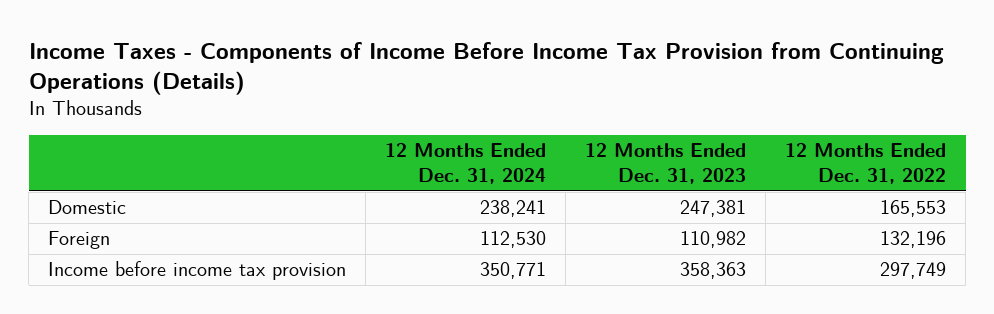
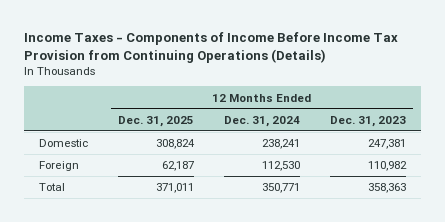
- | 12 Months Ended Dec. 31, 2024 | 12 Months Ended Dec. 31, 2023 | 12 Months Ended Dec. 31, 2022
+ | 12 Months Ended Dec. 31, 2025 | 12 Months Ended Dec. 31, 2024 | 12 Months Ended Dec. 31, 2023
- Income before income tax provision | 350,771 | 358,363 | 297,749
+ Total | 371,011 | 350,771 | 358,363

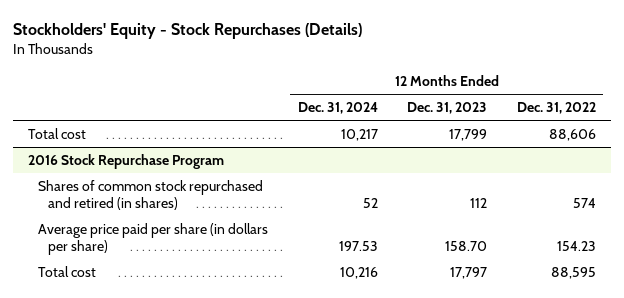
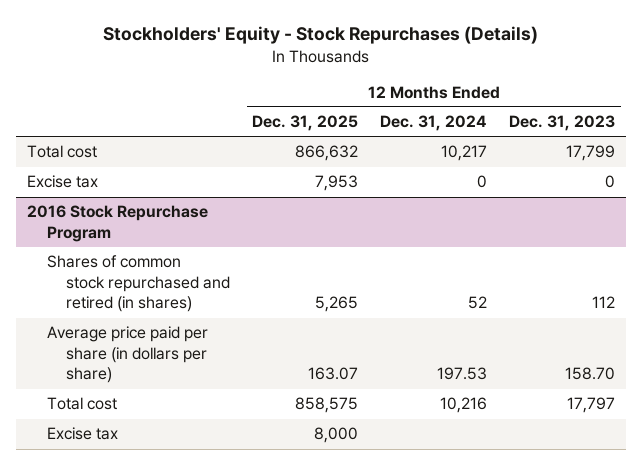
- | 12 Months Ended Dec. 31, 2024 | 12 Months Ended Dec. 31, 2023 | 12 Months Ended Dec. 31, 2022
+ | 12 Months Ended Dec. 31, 2025 | 12 Months Ended Dec. 31, 2024 | 12 Months Ended Dec. 31, 2023
+ Excise tax | 7,953 | 0 | 0
@ 2016 Stock Repurchase Program
+ Excise tax | 8,000 | |

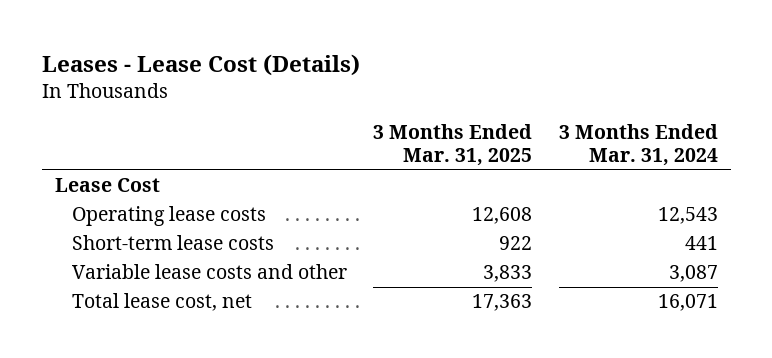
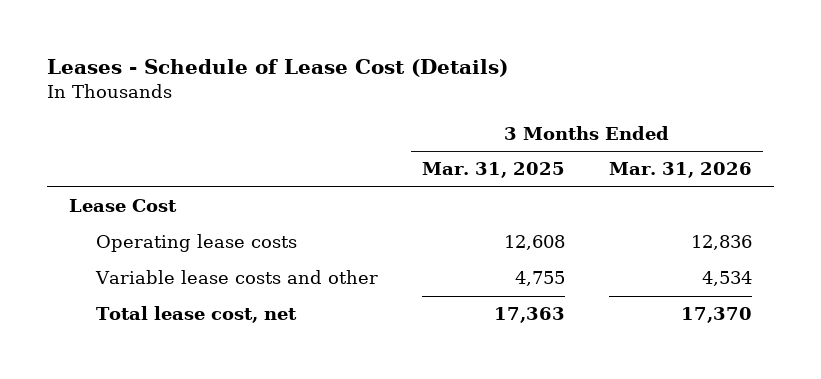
- Leases - Lease Cost (Details)
+ Leases - Schedule of Lease Cost (Details)
- | 3 Months Ended Mar. 31, 2025 | 3 Months Ended Mar. 31, 2024
+ | 3 Months Ended Mar. 31, 2025 | 3 Months Ended Mar. 31, 2026
- Short-term lease costs | 922 | 441
- Variable lease costs and other | 3,833 | 3,087
+ Variable lease costs and other | 4,755 | 4,534

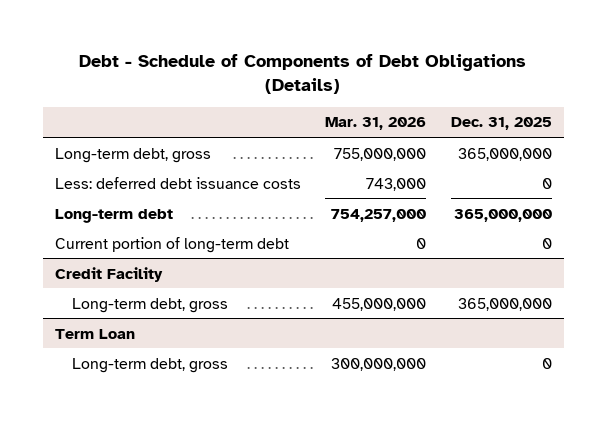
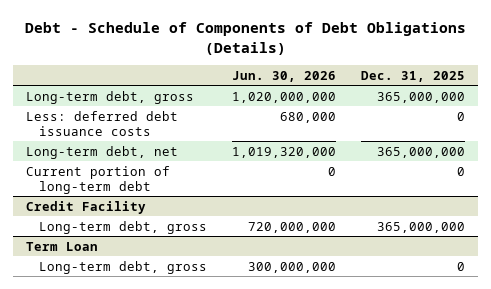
- | Mar. 31, 2026 | Dec. 31, 2025
+ | Jun. 30, 2026 | Dec. 31, 2025
- Long-term debt | 754,257,000 | 365,000,000
+ Long-term debt, net | 1,019,320,000 | 365,000,000

